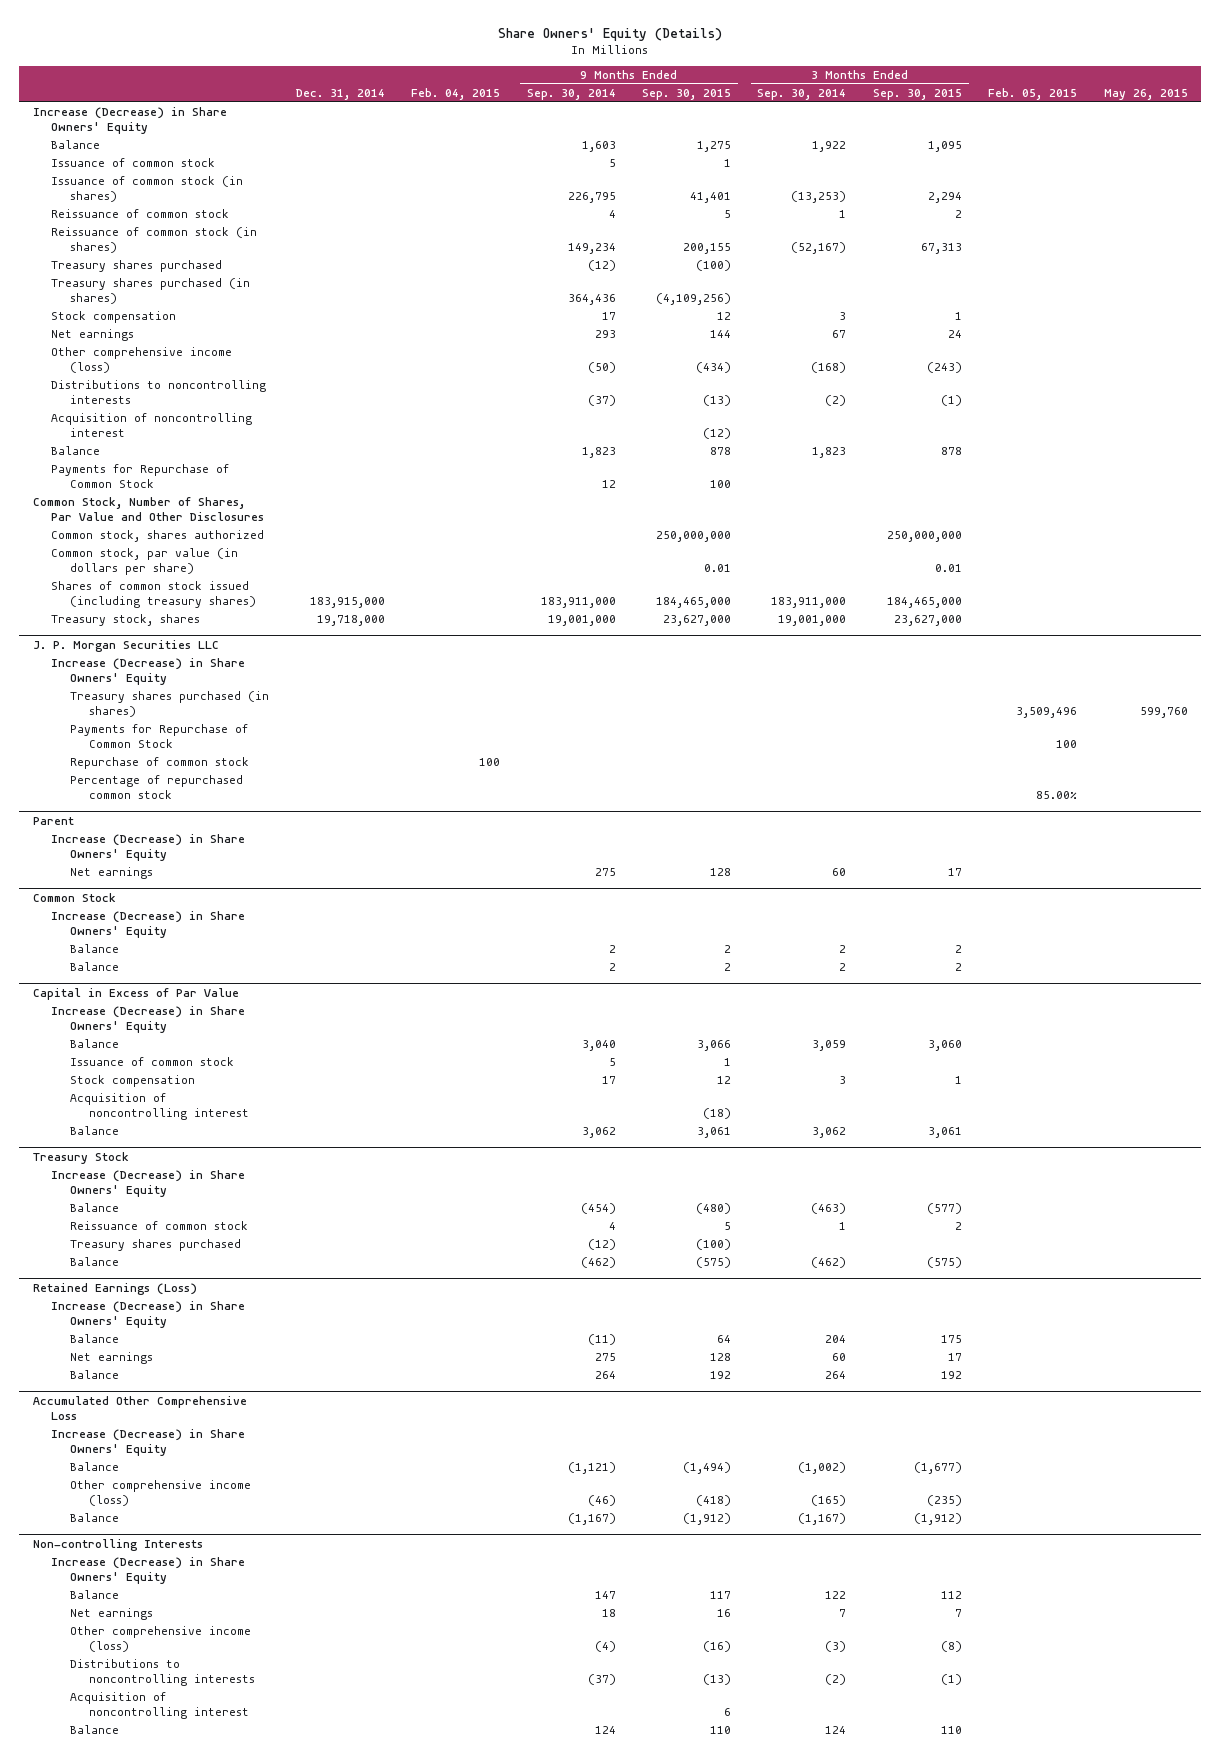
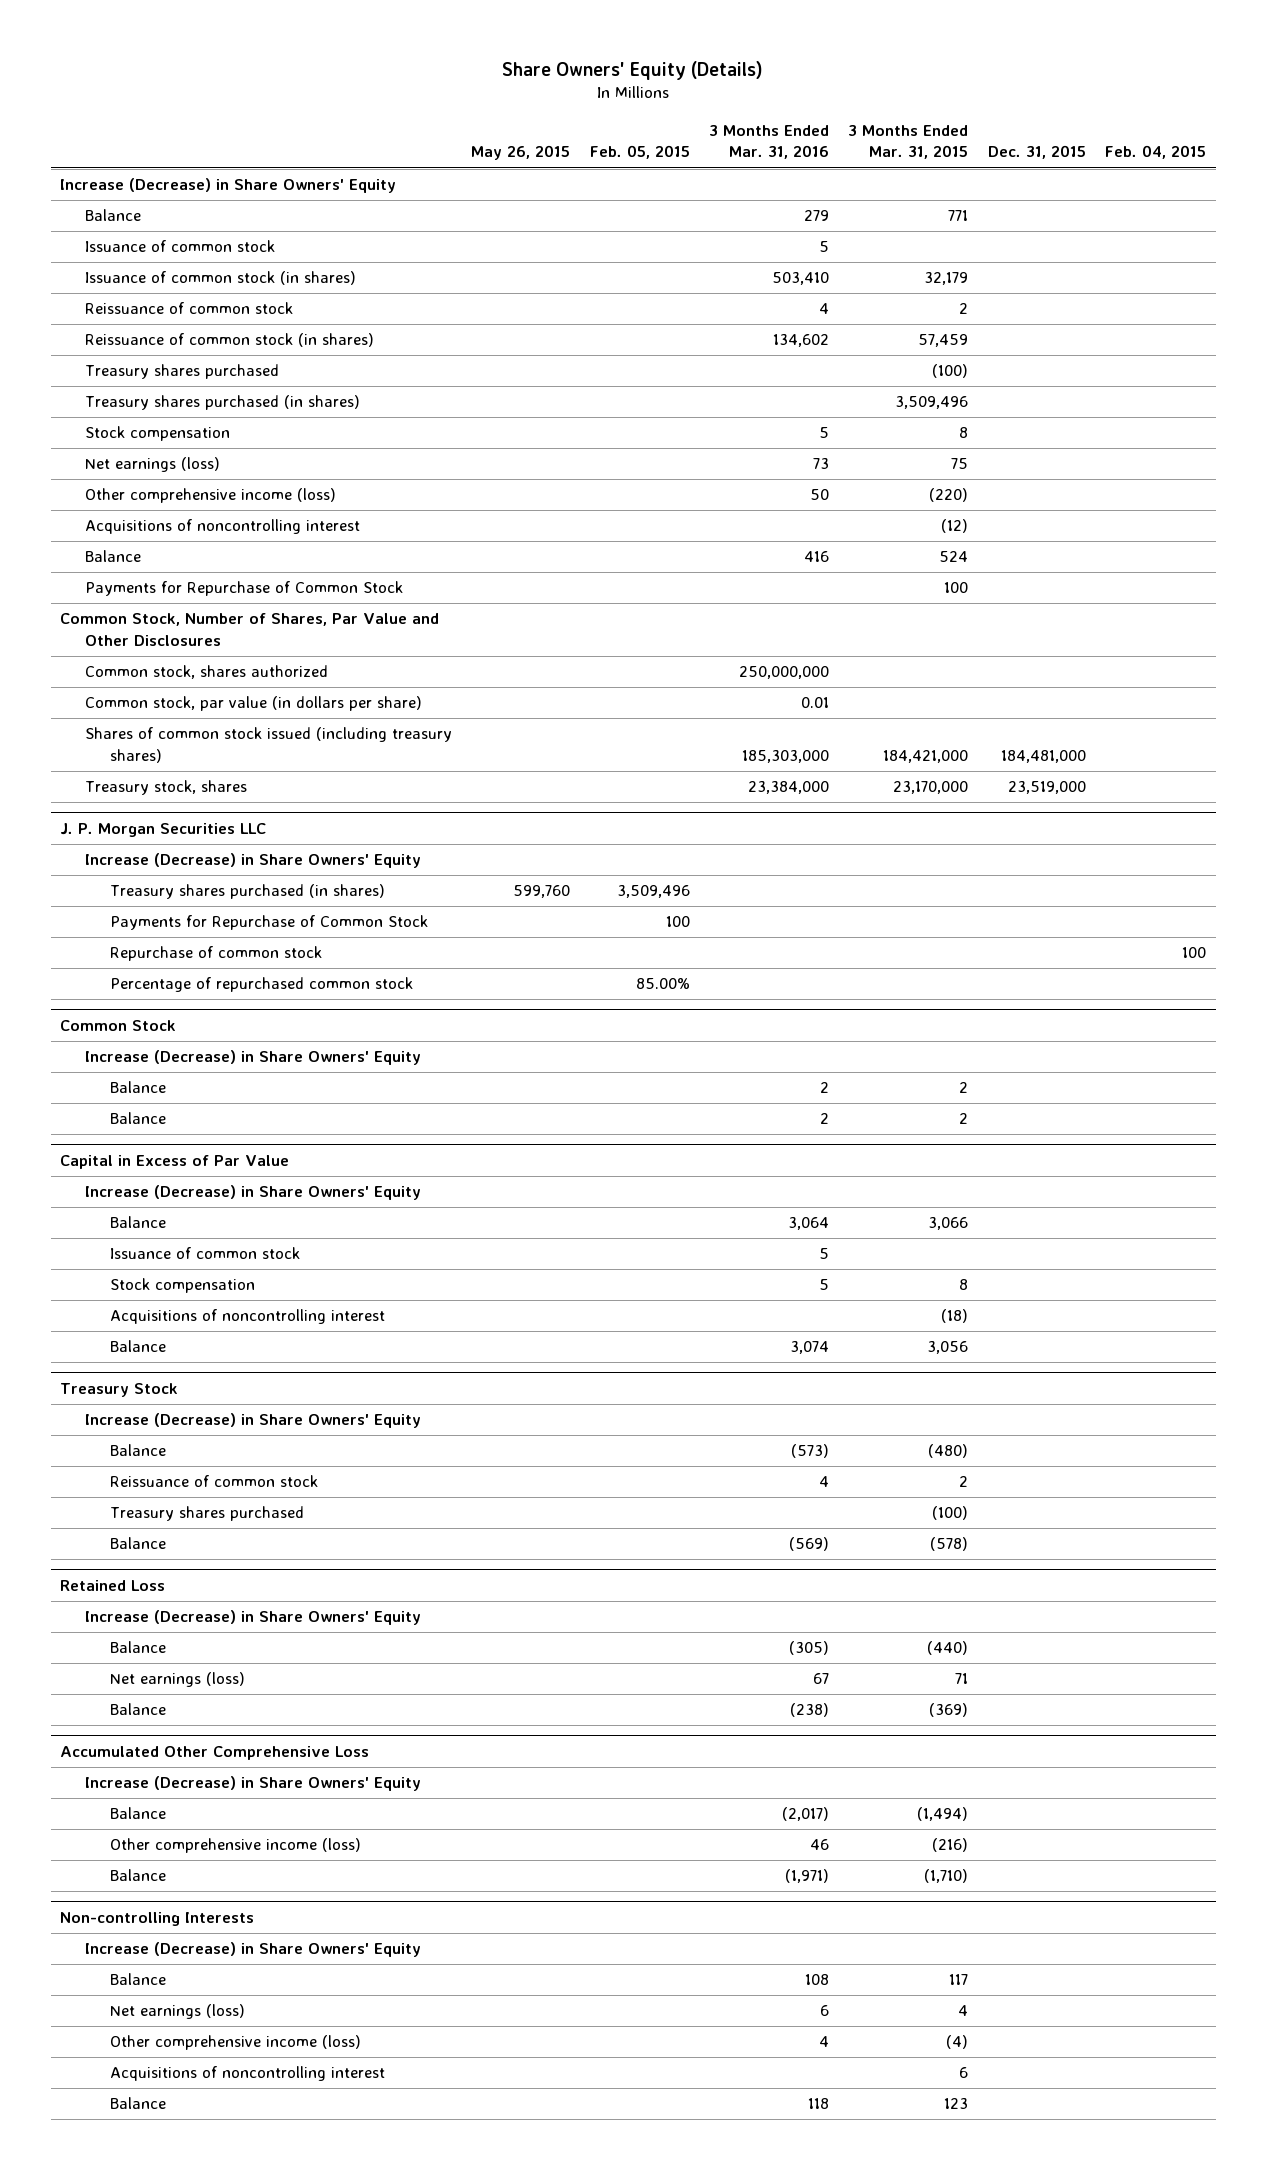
- | Dec. 31, 2014 | Feb. 04, 2015 | 9 Months Ended Sep. 30, 2014 | 9 Months Ended Sep. 30, 2015 | 3 Months Ended Sep. 30, 2014 | 3 Months Ended Sep. 30, 2015 | Feb. 05, 2015 | May 26, 2015
+ | May 26, 2015 | Feb. 05, 2015 | 3 Months Ended Mar. 31, 2016 | 3 Months Ended Mar. 31, 2015 | Dec. 31, 2015 | Feb. 04, 2015
- Net earnings | | | 293 | 144 | 67 | 24 | |
+ Net earnings (loss) | | | 73 | 75 | |
- Distributions to noncontrolling interests | | | (37) | (13) | (2) | (1) | |
- Acquisition of noncontrolling interest | | | | (12) | | | |
+ Acquisitions of noncontrolling interest | | | | (12) | |
- Parent
- Increase (Decrease) in Share Owners' Equity
- Net earnings | | | 275 | 128 | 60 | 17 | |
@ Capital in Excess of Par Value
- Acquisition of noncontrolling interest | | | | (18) | | | |
+ Acquisitions of noncontrolling interest | | | | (18) | |
- Retained Earnings (Loss)
+ Retained Loss
- Net earnings | | | 275 | 128 | 60 | 17 | |
+ Net earnings (loss) | | | 67 | 71 | |
@ Non-controlling Interests
- Net earnings | | | 18 | 16 | 7 | 7 | |
+ Net earnings (loss) | | | 6 | 4 | |
- Distributions to noncontrolling interests | | | (37) | (13) | (2) | (1) | |
- Acquisition of noncontrolling interest | | | | 6 | | | |
+ Acquisitions of noncontrolling interest | | | | 6 | |

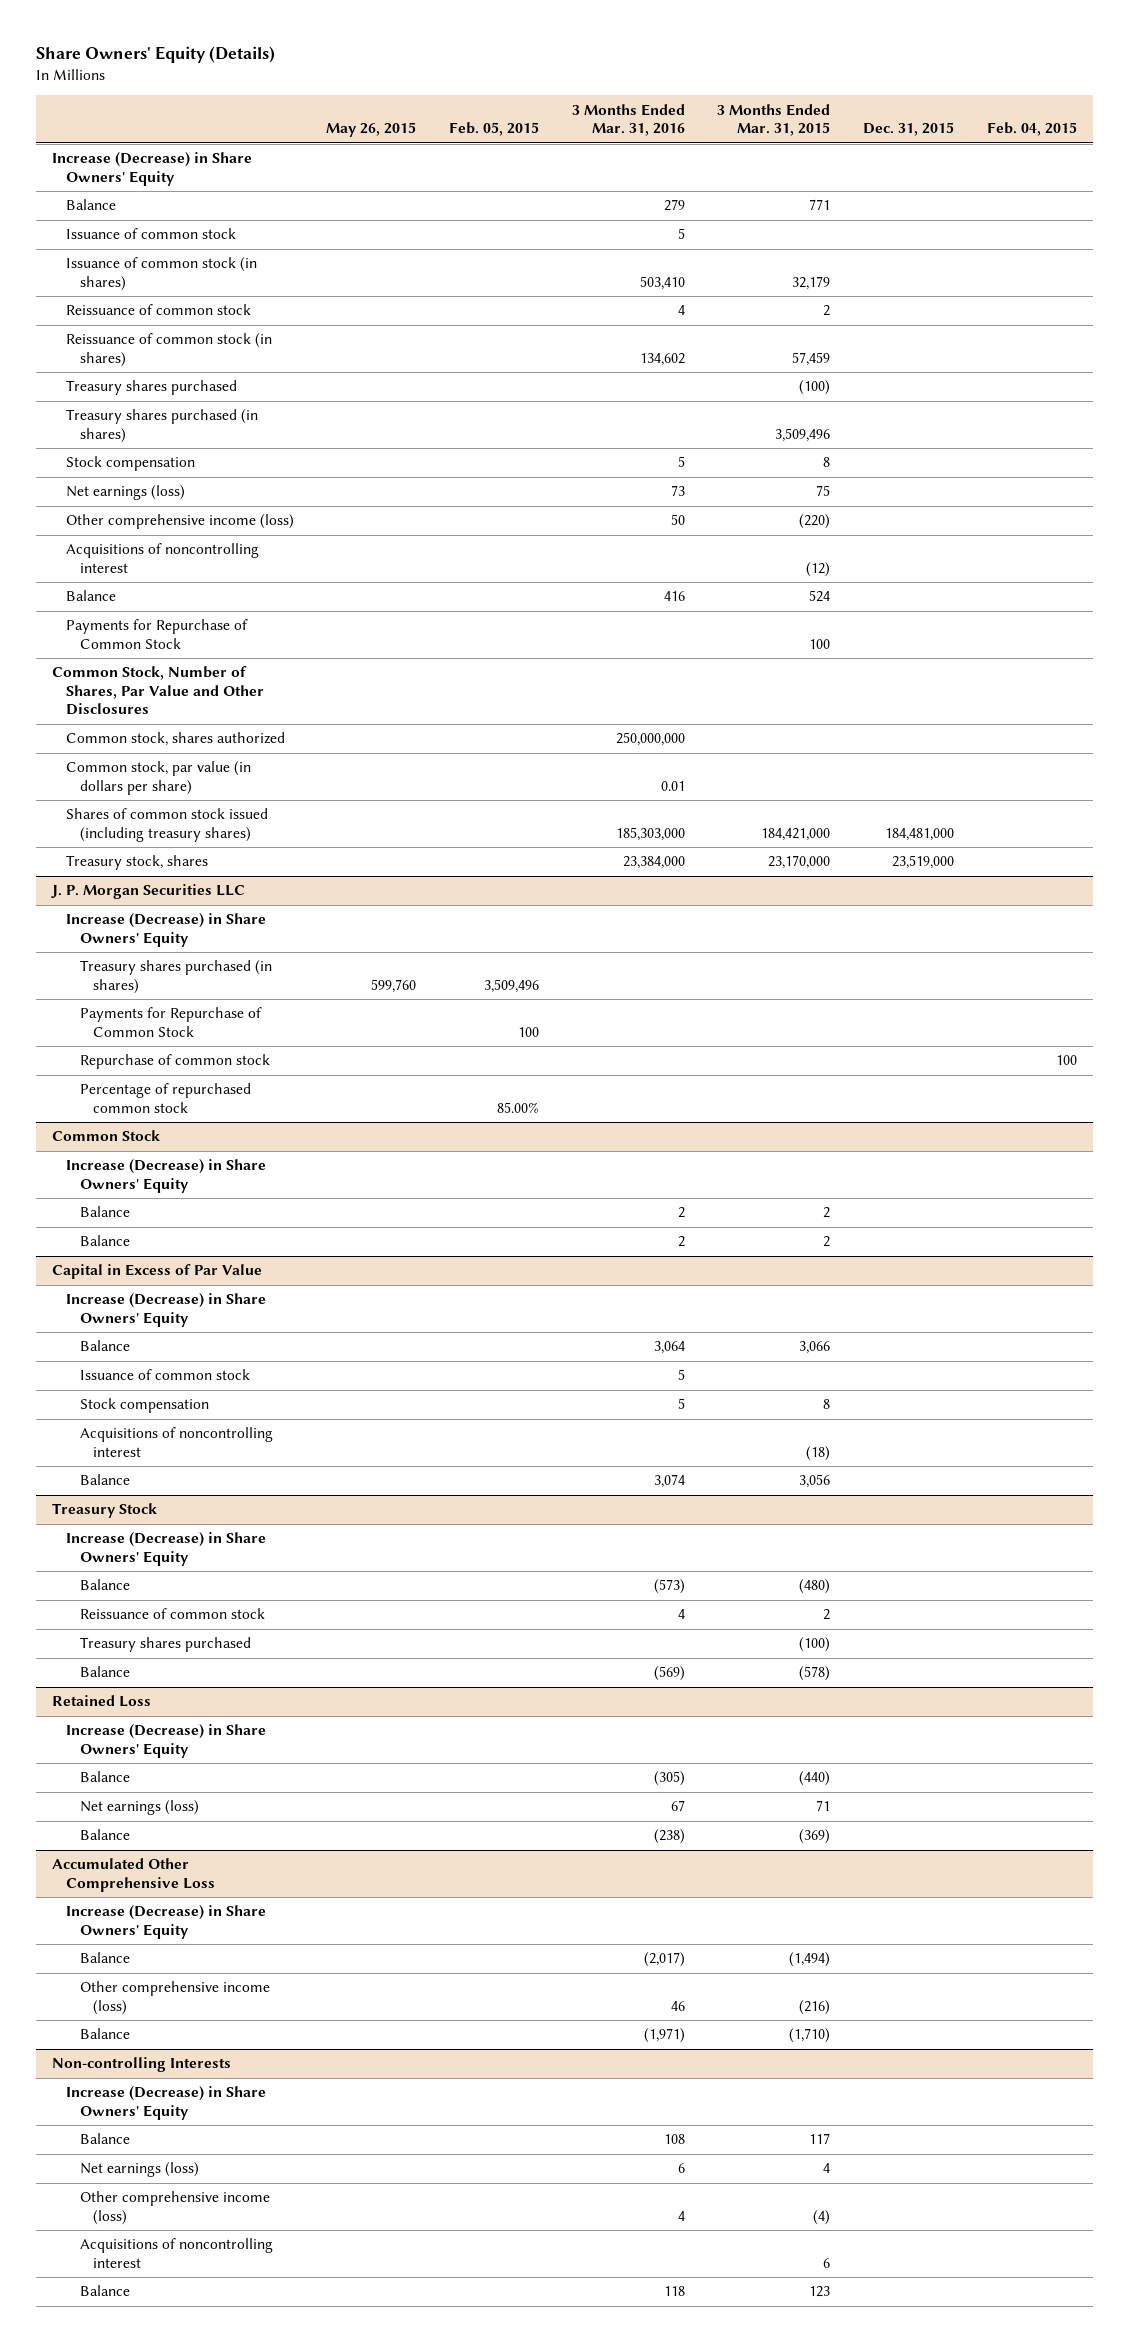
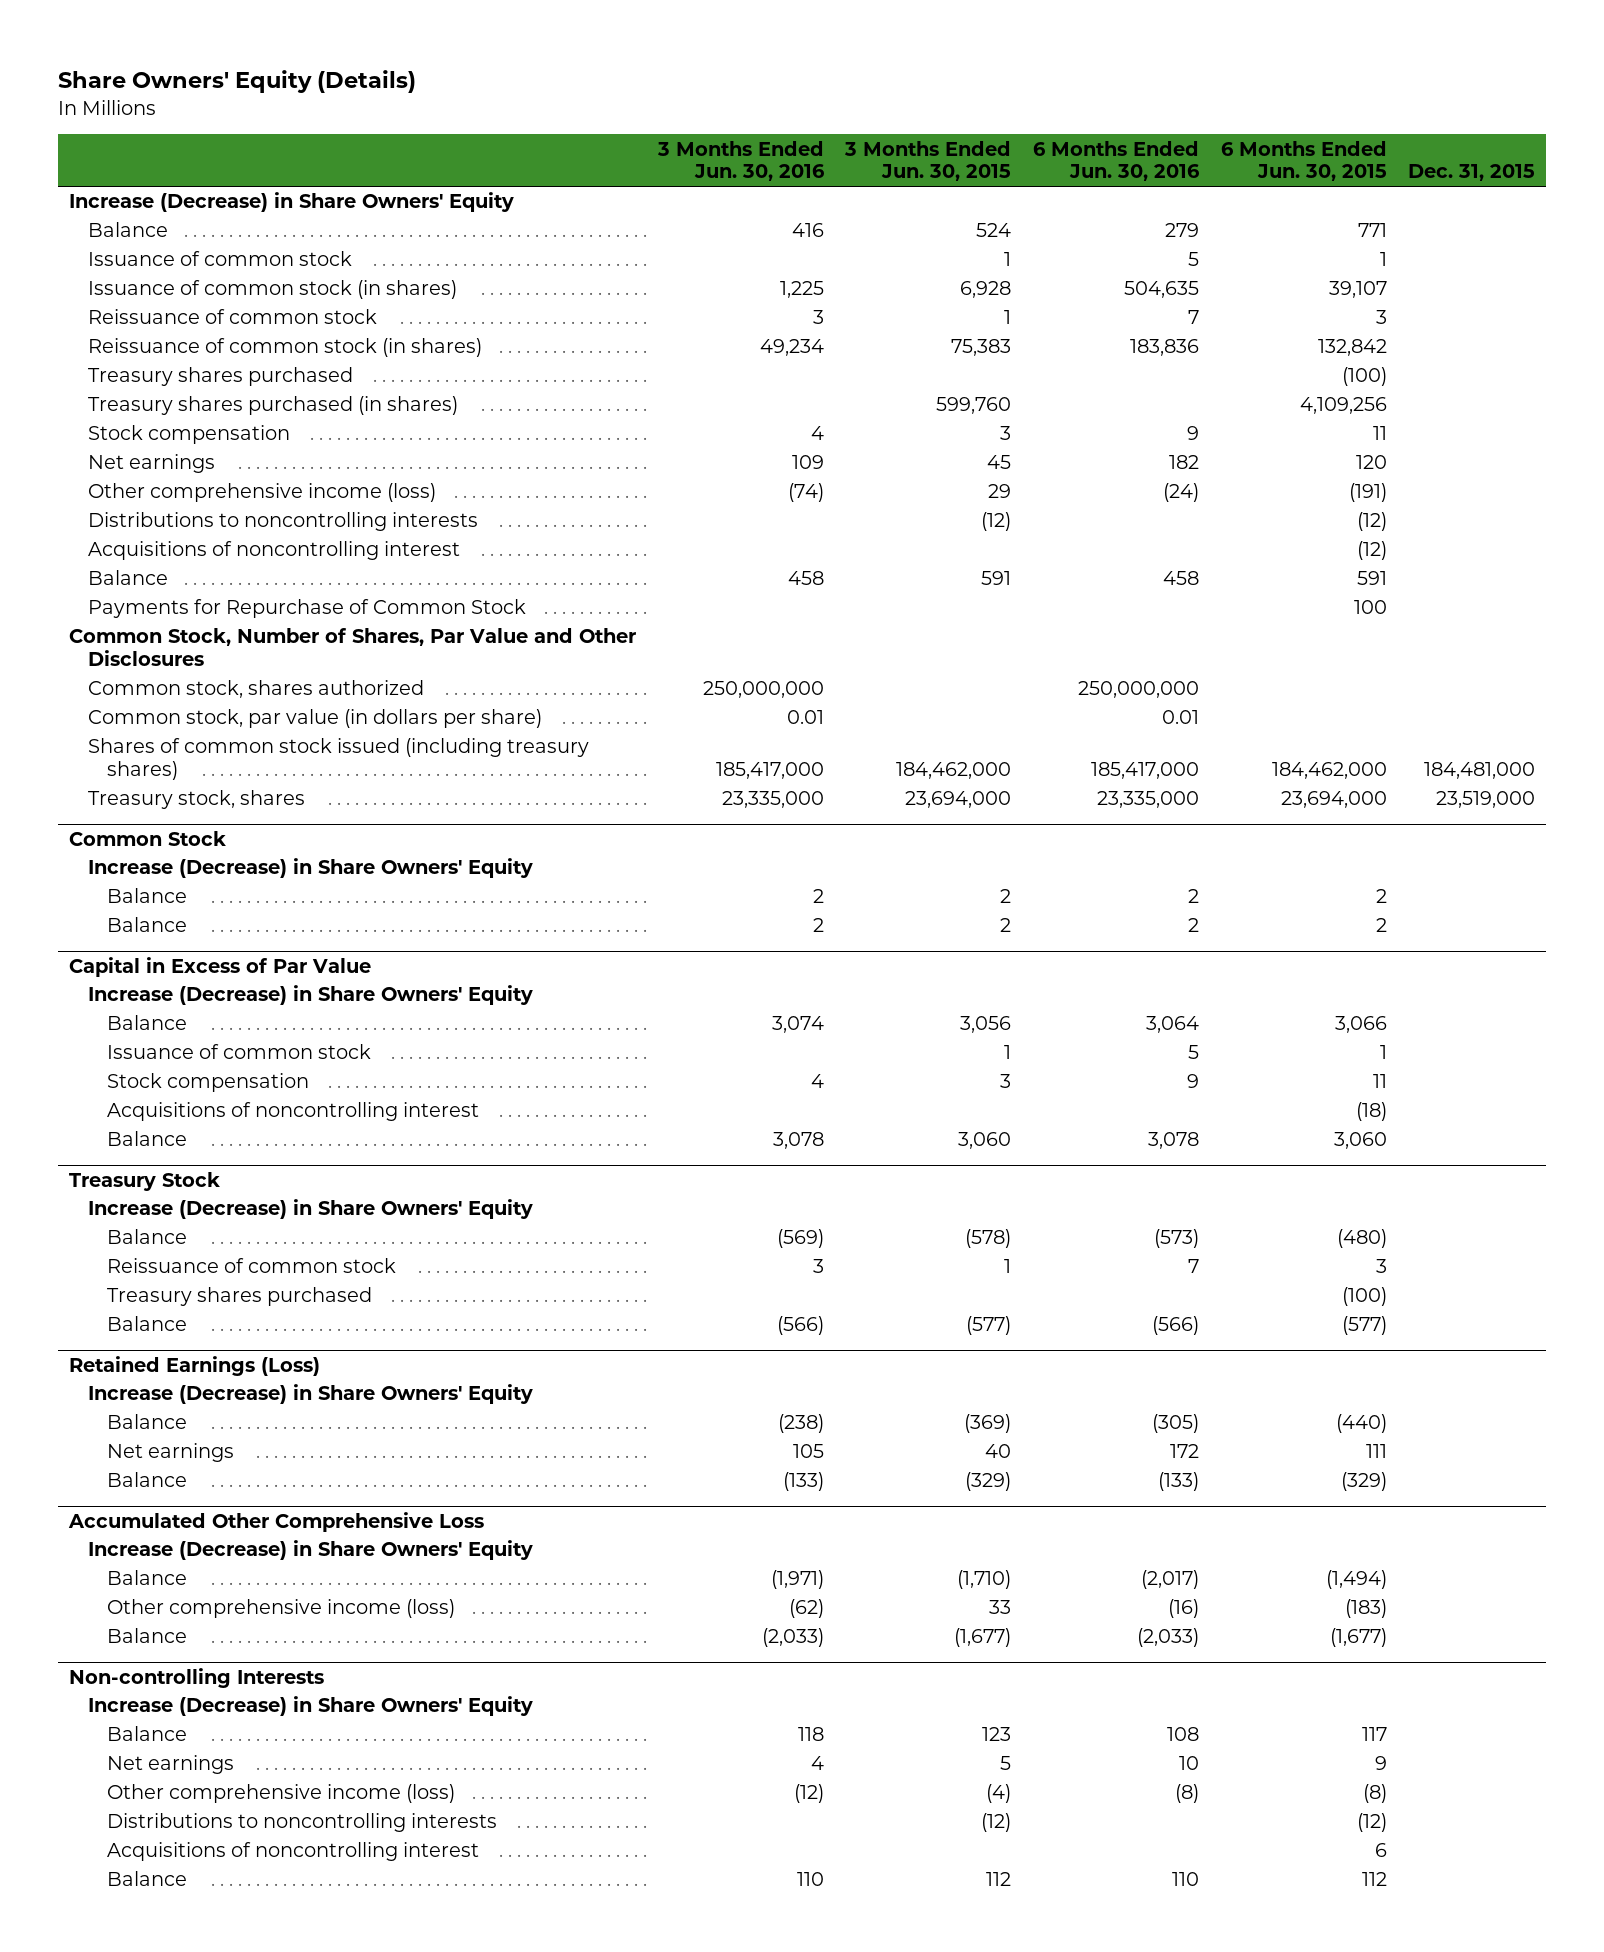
- | May 26, 2015 | Feb. 05, 2015 | 3 Months Ended Mar. 31, 2016 | 3 Months Ended Mar. 31, 2015 | Dec. 31, 2015 | Feb. 04, 2015
+ | 3 Months Ended Jun. 30, 2016 | 3 Months Ended Jun. 30, 2015 | 6 Months Ended Jun. 30, 2016 | 6 Months Ended Jun. 30, 2015 | Dec. 31, 2015
- Net earnings (loss) | | | 73 | 75 | |
+ Net earnings | 109 | 45 | 182 | 120 |
+ Distributions to noncontrolling interests | | (12) | | (12) |
- J. P. Morgan Securities LLC
- Increase (Decrease) in Share Owners' Equity
- Treasury shares purchased (in shares) | 599,760 | 3,509,496 | | | |
- Payments for Repurchase of Common Stock | | 100 | | | |
- Repurchase of common stock | | | | | | 100
- Percentage of repurchased common stock | | 85.00% | | | |
- Retained Loss
+ Retained Earnings (Loss)
- Net earnings (loss) | | | 67 | 71 | |
+ Net earnings | 105 | 40 | 172 | 111 |
@ Non-controlling Interests
- Net earnings (loss) | | | 6 | 4 | |
+ Net earnings | 4 | 5 | 10 | 9 |
+ Distributions to noncontrolling interests | | (12) | | (12) |

